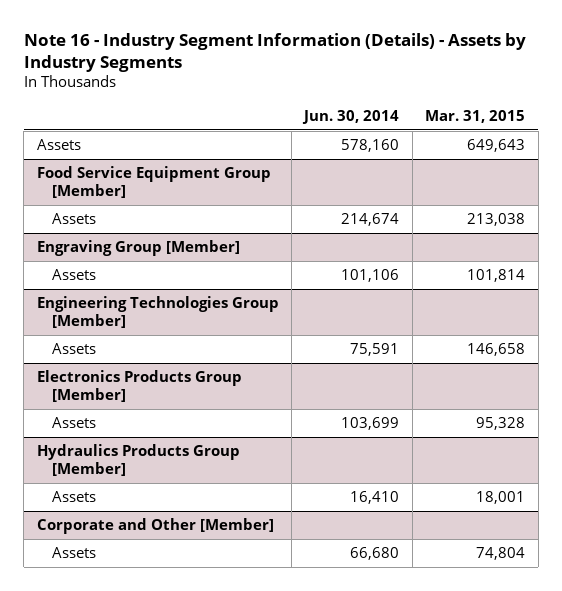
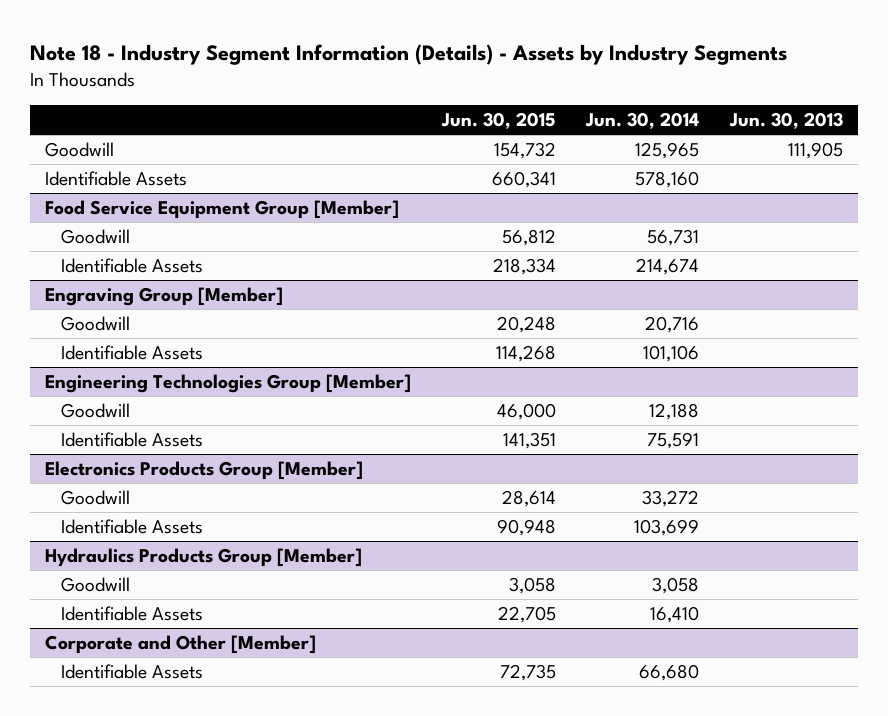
- Note 16 - Industry Segment Information (Details) - Assets by Industry Segments
+ Note 18 - Industry Segment Information (Details) - Assets by Industry Segments
- | Jun. 30, 2014 | Mar. 31, 2015
+ | Jun. 30, 2015 | Jun. 30, 2014 | Jun. 30, 2013
- Assets | 578,160 | 649,643
+ Goodwill | 154,732 | 125,965 | 111,905
+ Identifiable Assets | 660,341 | 578,160 |
@ Food Service Equipment Group [Member]
- Assets | 214,674 | 213,038
+ Goodwill | 56,812 | 56,731 |
+ Identifiable Assets | 218,334 | 214,674 |
@ Engraving Group [Member]
- Assets | 101,106 | 101,814
+ Goodwill | 20,248 | 20,716 |
+ Identifiable Assets | 114,268 | 101,106 |
@ Engineering Technologies Group [Member]
- Assets | 75,591 | 146,658
+ Goodwill | 46,000 | 12,188 |
+ Identifiable Assets | 141,351 | 75,591 |
@ Electronics Products Group [Member]
- Assets | 103,699 | 95,328
+ Goodwill | 28,614 | 33,272 |
+ Identifiable Assets | 90,948 | 103,699 |
@ Hydraulics Products Group [Member]
- Assets | 16,410 | 18,001
+ Goodwill | 3,058 | 3,058 |
+ Identifiable Assets | 22,705 | 16,410 |
@ Corporate and Other [Member]
- Assets | 66,680 | 74,804
+ Identifiable Assets | 72,735 | 66,680 |

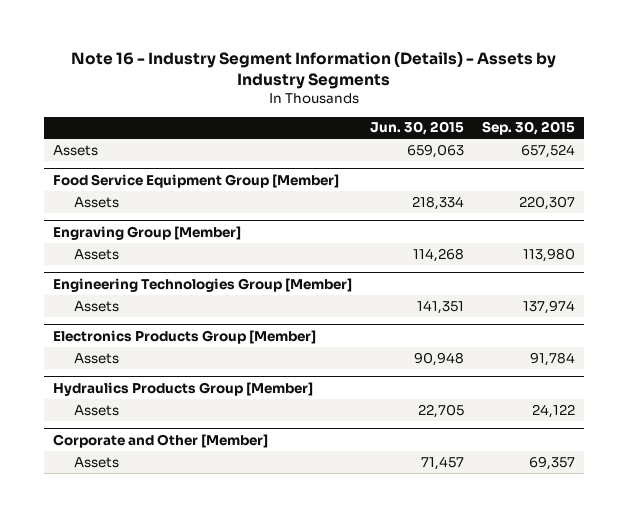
- Note 18 - Industry Segment Information (Details) - Assets by Industry Segments
+ Note 16 - Industry Segment Information (Details) - Assets by Industry Segments
- | Jun. 30, 2015 | Jun. 30, 2014 | Jun. 30, 2013
+ | Jun. 30, 2015 | Sep. 30, 2015
- Goodwill | 154,732 | 125,965 | 111,905
- Identifiable Assets | 660,341 | 578,160 |
+ Assets | 659,063 | 657,524
@ Food Service Equipment Group [Member]
- Goodwill | 56,812 | 56,731 |
- Identifiable Assets | 218,334 | 214,674 |
+ Assets | 218,334 | 220,307
@ Engraving Group [Member]
- Goodwill | 20,248 | 20,716 |
- Identifiable Assets | 114,268 | 101,106 |
+ Assets | 114,268 | 113,980
@ Engineering Technologies Group [Member]
- Goodwill | 46,000 | 12,188 |
- Identifiable Assets | 141,351 | 75,591 |
+ Assets | 141,351 | 137,974
@ Electronics Products Group [Member]
- Goodwill | 28,614 | 33,272 |
- Identifiable Assets | 90,948 | 103,699 |
+ Assets | 90,948 | 91,784
@ Hydraulics Products Group [Member]
- Goodwill | 3,058 | 3,058 |
- Identifiable Assets | 22,705 | 16,410 |
+ Assets | 22,705 | 24,122
@ Corporate and Other [Member]
- Identifiable Assets | 72,735 | 66,680 |
+ Assets | 71,457 | 69,357

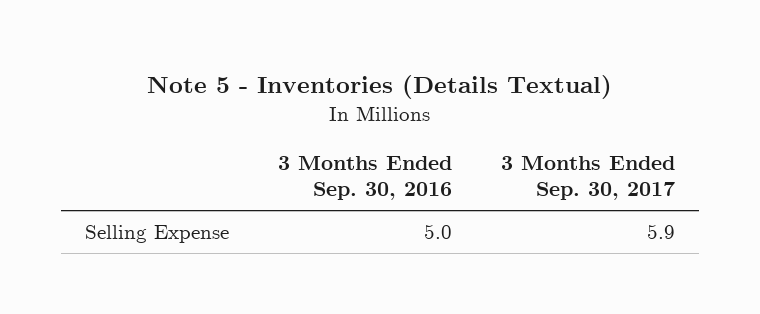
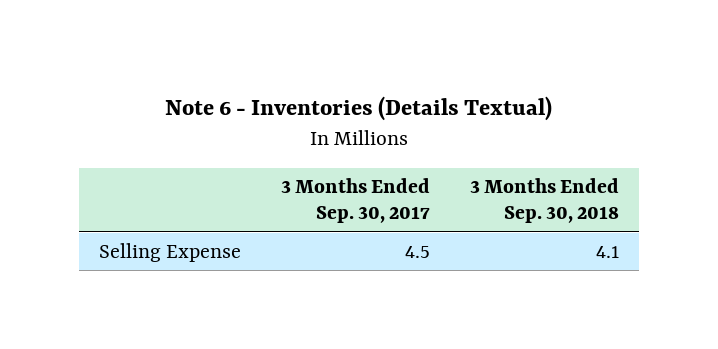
- Note 5 - Inventories (Details Textual)
+ Note 6 - Inventories (Details Textual)
- | 3 Months Ended Sep. 30, 2016 | 3 Months Ended Sep. 30, 2017
+ | 3 Months Ended Sep. 30, 2017 | 3 Months Ended Sep. 30, 2018
- Selling Expense | 5.0 | 5.9
+ Selling Expense | 4.5 | 4.1

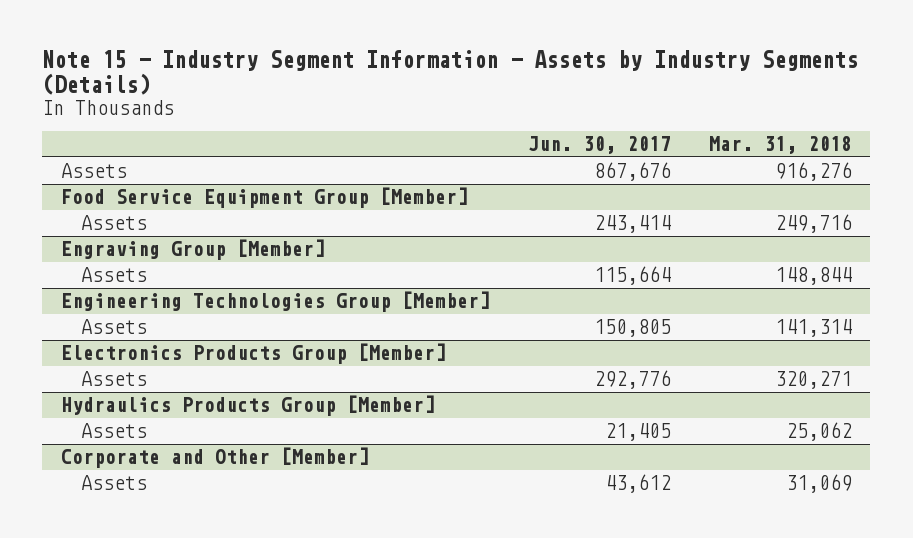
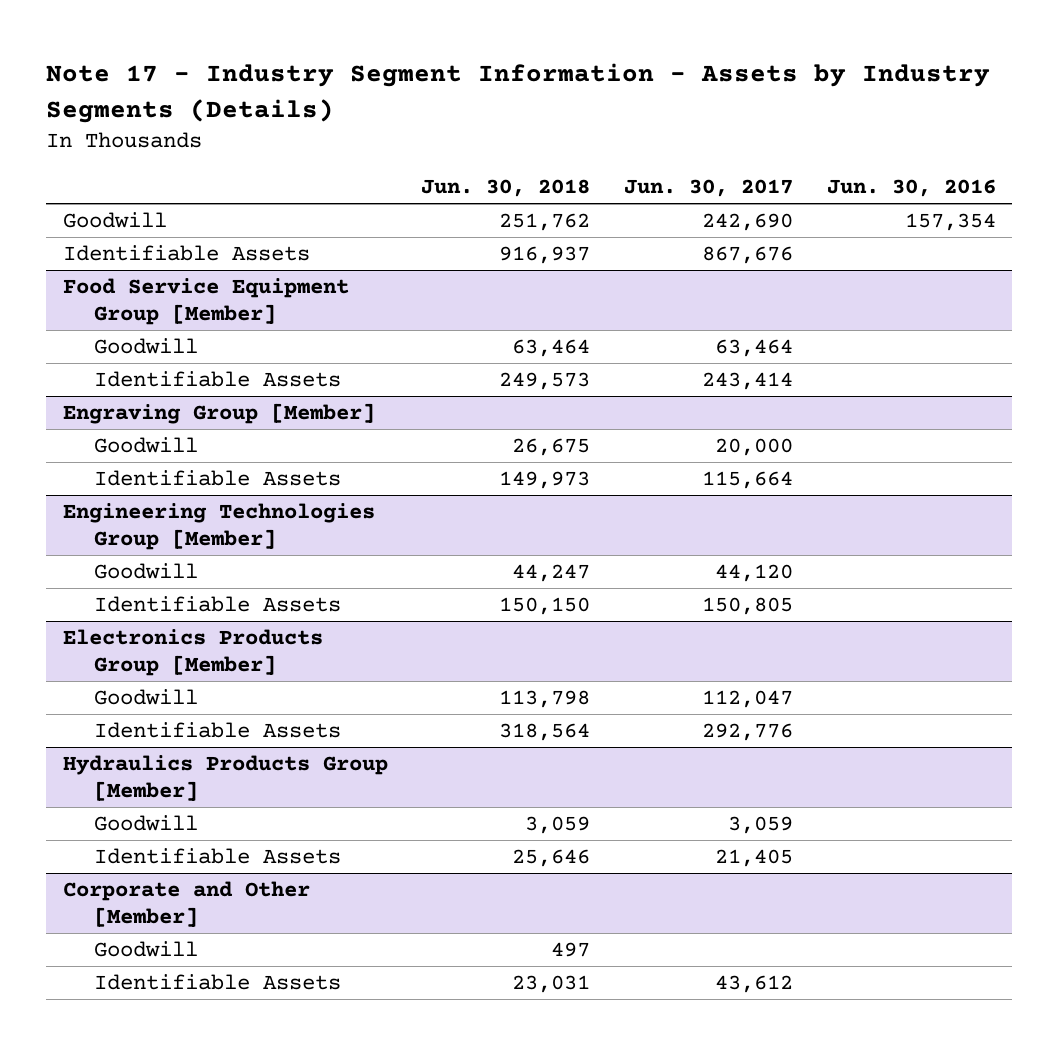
- Note 15 - Industry Segment Information - Assets by Industry Segments (Details)
+ Note 17 - Industry Segment Information - Assets by Industry Segments (Details)
- | Jun. 30, 2017 | Mar. 31, 2018
+ | Jun. 30, 2018 | Jun. 30, 2017 | Jun. 30, 2016
- Assets | 867,676 | 916,276
+ Goodwill | 251,762 | 242,690 | 157,354
+ Identifiable Assets | 916,937 | 867,676 |
@ Food Service Equipment Group [Member]
- Assets | 243,414 | 249,716
+ Goodwill | 63,464 | 63,464 |
+ Identifiable Assets | 249,573 | 243,414 |
@ Engraving Group [Member]
- Assets | 115,664 | 148,844
+ Goodwill | 26,675 | 20,000 |
+ Identifiable Assets | 149,973 | 115,664 |
@ Engineering Technologies Group [Member]
- Assets | 150,805 | 141,314
+ Goodwill | 44,247 | 44,120 |
+ Identifiable Assets | 150,150 | 150,805 |
@ Electronics Products Group [Member]
- Assets | 292,776 | 320,271
+ Goodwill | 113,798 | 112,047 |
+ Identifiable Assets | 318,564 | 292,776 |
@ Hydraulics Products Group [Member]
- Assets | 21,405 | 25,062
+ Goodwill | 3,059 | 3,059 |
+ Identifiable Assets | 25,646 | 21,405 |
@ Corporate and Other [Member]
- Assets | 43,612 | 31,069
+ Goodwill | 497 | |
+ Identifiable Assets | 23,031 | 43,612 |

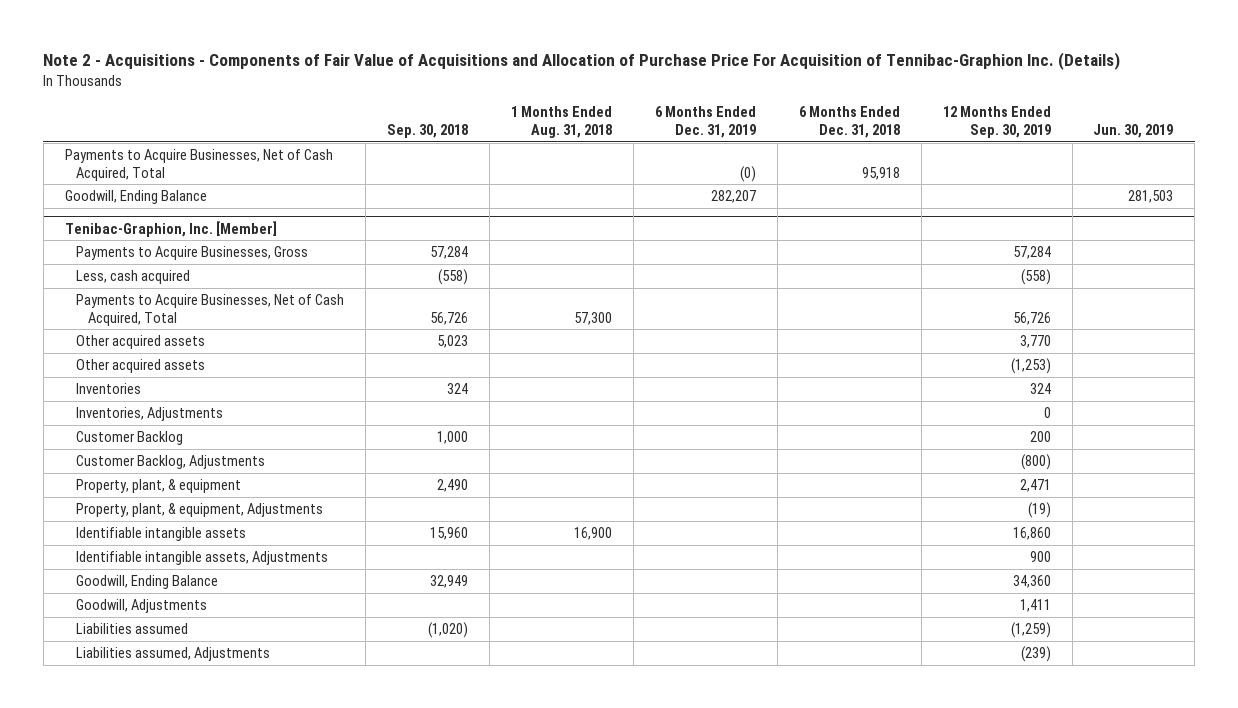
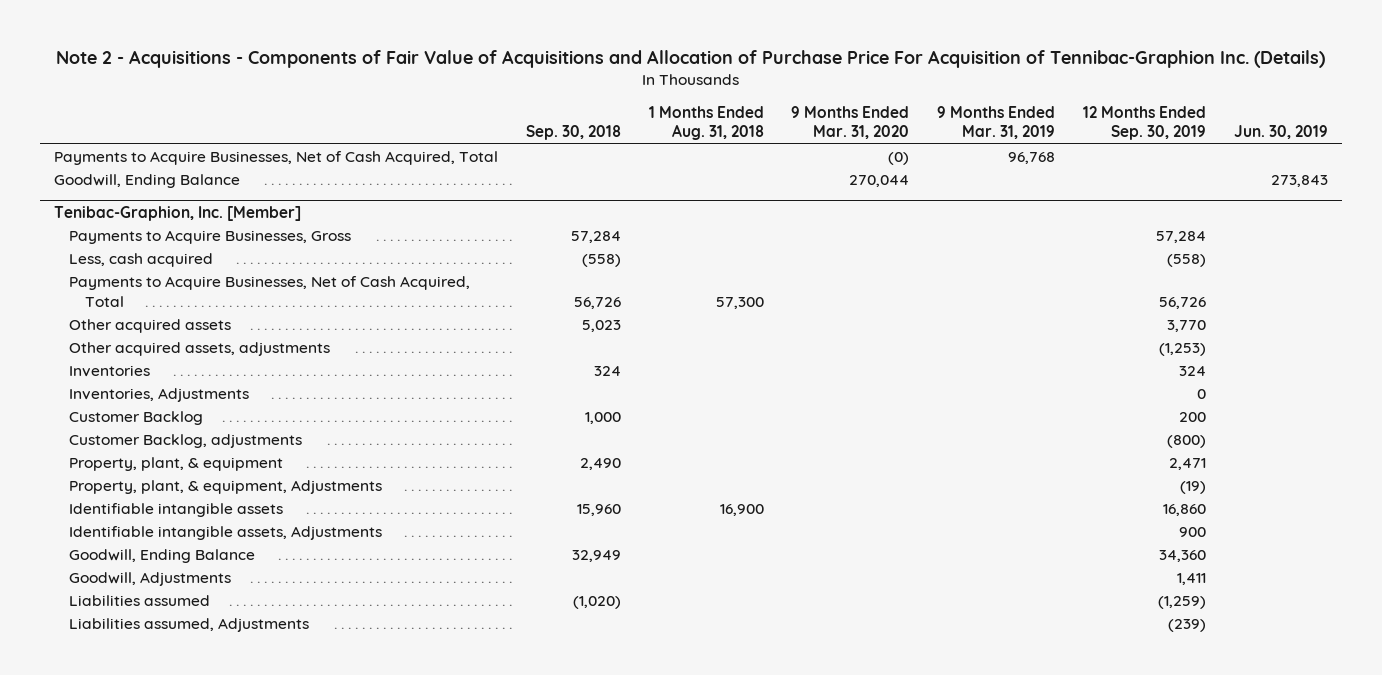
- | Sep. 30, 2018 | 1 Months Ended Aug. 31, 2018 | 6 Months Ended Dec. 31, 2019 | 6 Months Ended Dec. 31, 2018 | 12 Months Ended Sep. 30, 2019 | Jun. 30, 2019
+ | Sep. 30, 2018 | 1 Months Ended Aug. 31, 2018 | 9 Months Ended Mar. 31, 2020 | 9 Months Ended Mar. 31, 2019 | 12 Months Ended Sep. 30, 2019 | Jun. 30, 2019
- Goodwill, Ending Balance | | | 282,207 | | | 281,503
+ Goodwill, Ending Balance | | | 270,044 | | | 273,843
@ Tenibac-Graphion, Inc. [Member]
- Other acquired assets | | | | | (1,253) |
+ Other acquired assets, adjustments | | | | | (1,253) |
- Customer Backlog, Adjustments | | | | | (800) |
+ Customer Backlog, adjustments | | | | | (800) |

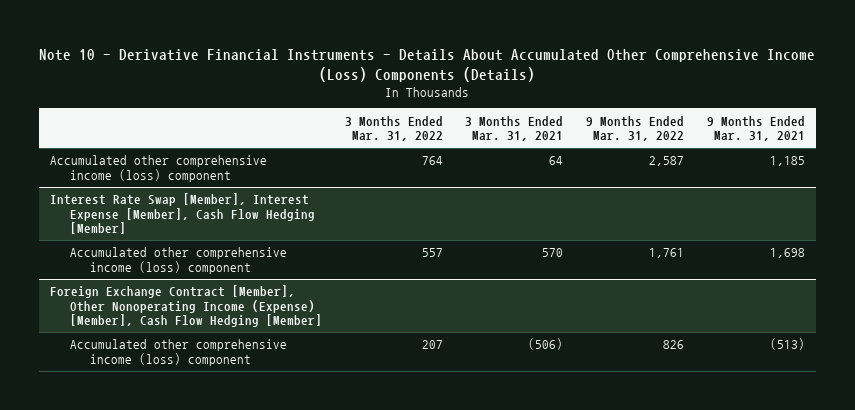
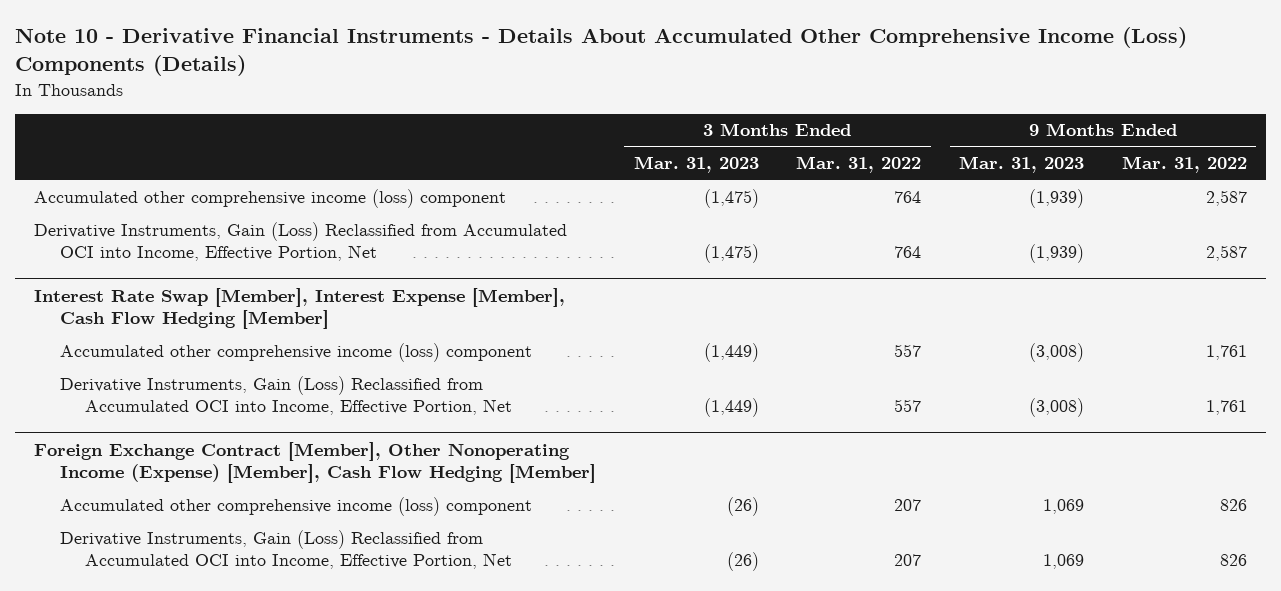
- | 3 Months Ended Mar. 31, 2022 | 3 Months Ended Mar. 31, 2021 | 9 Months Ended Mar. 31, 2022 | 9 Months Ended Mar. 31, 2021
+ | 3 Months Ended Mar. 31, 2023 | 3 Months Ended Mar. 31, 2022 | 9 Months Ended Mar. 31, 2023 | 9 Months Ended Mar. 31, 2022
+ Derivative Instruments, Gain (Loss) Reclassified from Accumulated OCI into Income, Effective Portion, Net | (1,475) | 764 | (1,939) | 2,587
@ Interest Rate Swap [Member], Interest Expense [Member], Cash Flow Hedging [Member]
+ Derivative Instruments, Gain (Loss) Reclassified from Accumulated OCI into Income, Effective Portion, Net | (1,449) | 557 | (3,008) | 1,761
@ Foreign Exchange Contract [Member], Other Nonoperating Income (Expense) [Member], Cash Flow Hedging [Member]
+ Derivative Instruments, Gain (Loss) Reclassified from Accumulated OCI into Income, Effective Portion, Net | (26) | 207 | 1,069 | 826

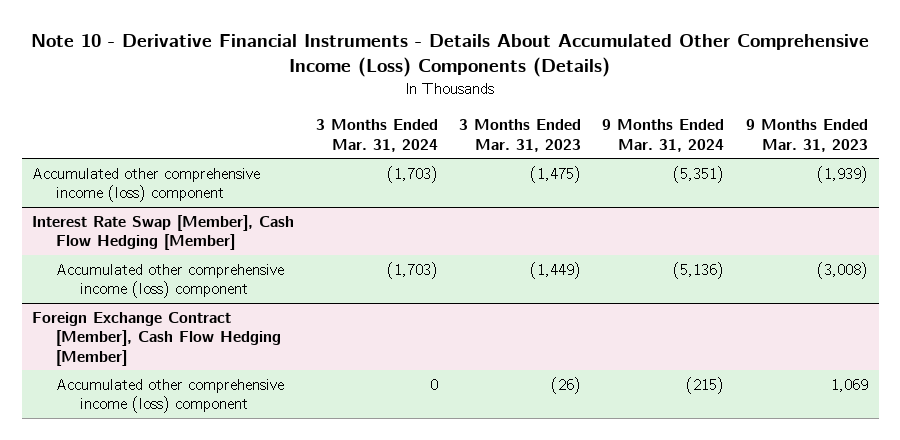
- | 3 Months Ended Mar. 31, 2023 | 3 Months Ended Mar. 31, 2022 | 9 Months Ended Mar. 31, 2023 | 9 Months Ended Mar. 31, 2022
+ | 3 Months Ended Mar. 31, 2024 | 3 Months Ended Mar. 31, 2023 | 9 Months Ended Mar. 31, 2024 | 9 Months Ended Mar. 31, 2023
- Derivative Instruments, Gain (Loss) Reclassified from Accumulated OCI into Income, Effective Portion, Net | (1,475) | 764 | (1,939) | 2,587
- Interest Rate Swap [Member], Interest Expense [Member], Cash Flow Hedging [Member]
+ Interest Rate Swap [Member], Cash Flow Hedging [Member]
- Derivative Instruments, Gain (Loss) Reclassified from Accumulated OCI into Income, Effective Portion, Net | (1,449) | 557 | (3,008) | 1,761
- Foreign Exchange Contract [Member], Other Nonoperating Income (Expense) [Member], Cash Flow Hedging [Member]
+ Foreign Exchange Contract [Member], Cash Flow Hedging [Member]
- Derivative Instruments, Gain (Loss) Reclassified from Accumulated OCI into Income, Effective Portion, Net | (26) | 207 | 1,069 | 826

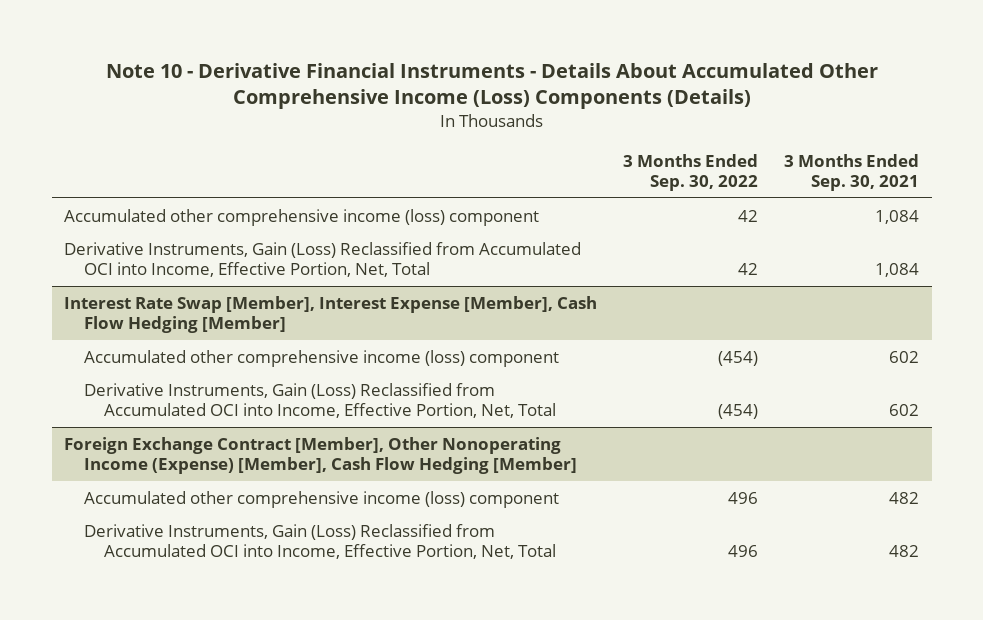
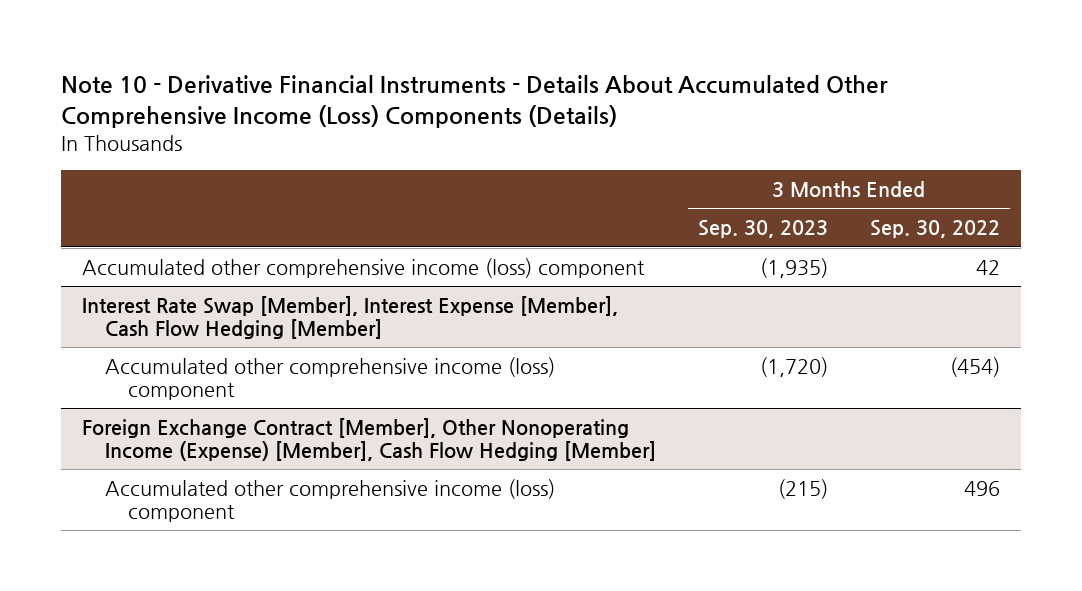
- | 3 Months Ended Sep. 30, 2022 | 3 Months Ended Sep. 30, 2021
+ | 3 Months Ended Sep. 30, 2023 | 3 Months Ended Sep. 30, 2022
- Derivative Instruments, Gain (Loss) Reclassified from Accumulated OCI into Income, Effective Portion, Net, Total | 42 | 1,084
@ Interest Rate Swap [Member], Interest Expense [Member], Cash Flow Hedging [Member]
- Derivative Instruments, Gain (Loss) Reclassified from Accumulated OCI into Income, Effective Portion, Net, Total | (454) | 602
@ Foreign Exchange Contract [Member], Other Nonoperating Income (Expense) [Member], Cash Flow Hedging [Member]
- Derivative Instruments, Gain (Loss) Reclassified from Accumulated OCI into Income, Effective Portion, Net, Total | 496 | 482

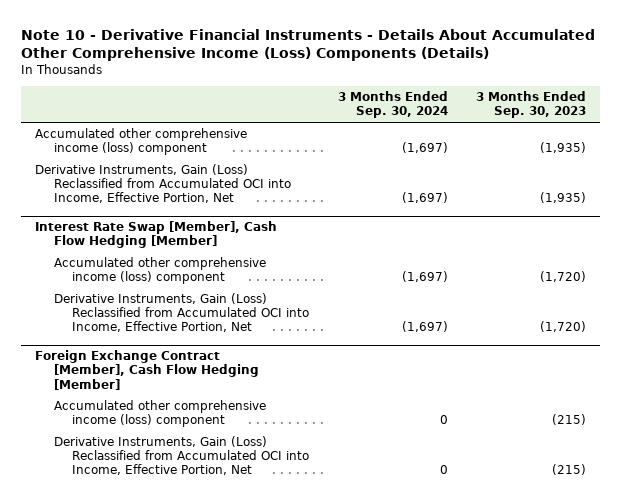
- | 3 Months Ended Sep. 30, 2023 | 3 Months Ended Sep. 30, 2022
+ | 3 Months Ended Sep. 30, 2024 | 3 Months Ended Sep. 30, 2023
- Interest Rate Swap [Member], Interest Expense [Member], Cash Flow Hedging [Member]
+ Derivative Instruments, Gain (Loss) Reclassified from Accumulated OCI into Income, Effective Portion, Net | (1,697) | (1,935)
+ Interest Rate Swap [Member], Cash Flow Hedging [Member]
- Foreign Exchange Contract [Member], Other Nonoperating Income (Expense) [Member], Cash Flow Hedging [Member]
+ Derivative Instruments, Gain (Loss) Reclassified from Accumulated OCI into Income, Effective Portion, Net | (1,697) | (1,720)
+ Foreign Exchange Contract [Member], Cash Flow Hedging [Member]
+ Derivative Instruments, Gain (Loss) Reclassified from Accumulated OCI into Income, Effective Portion, Net | 0 | (215)

